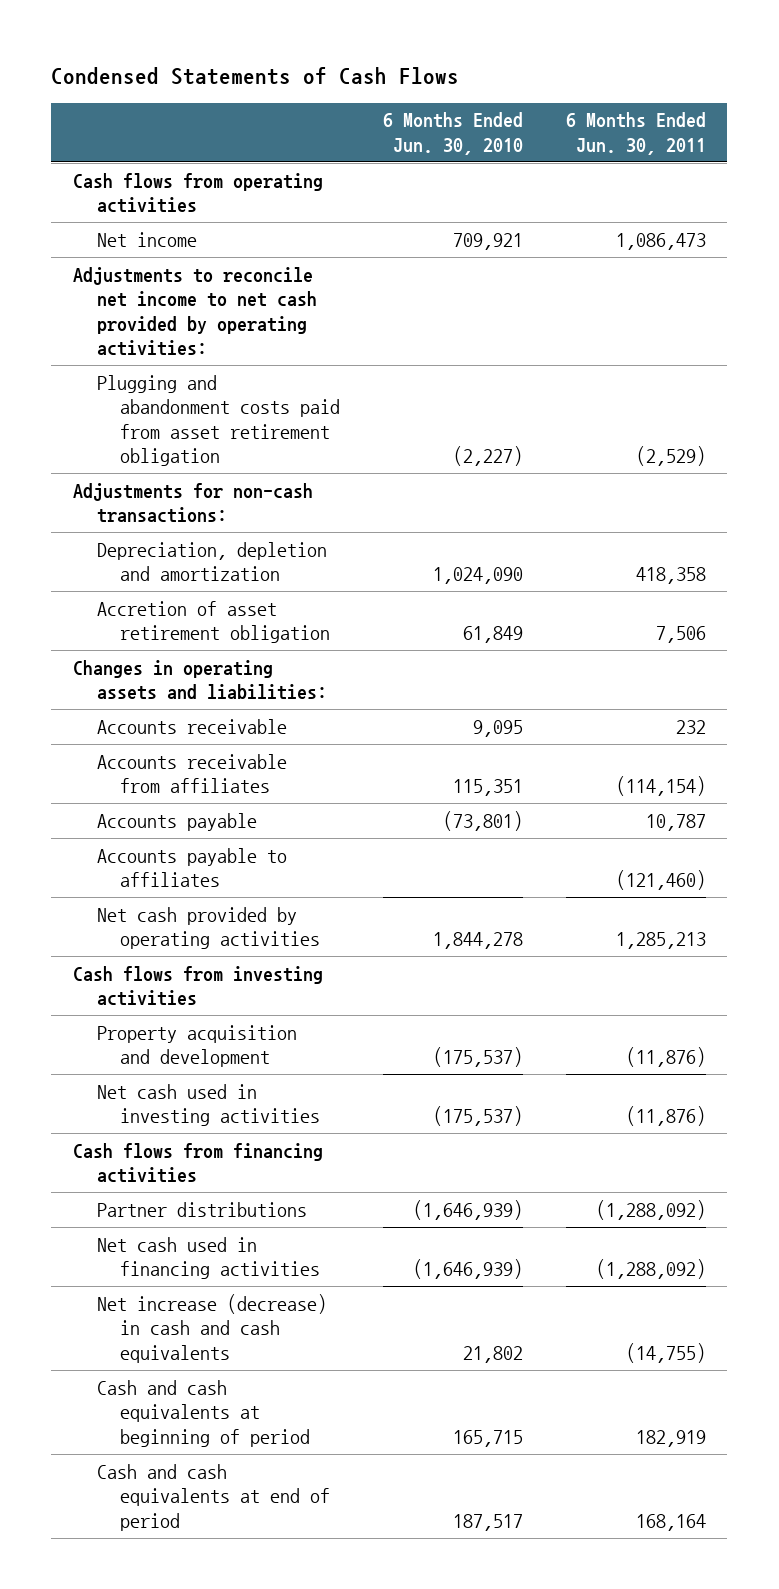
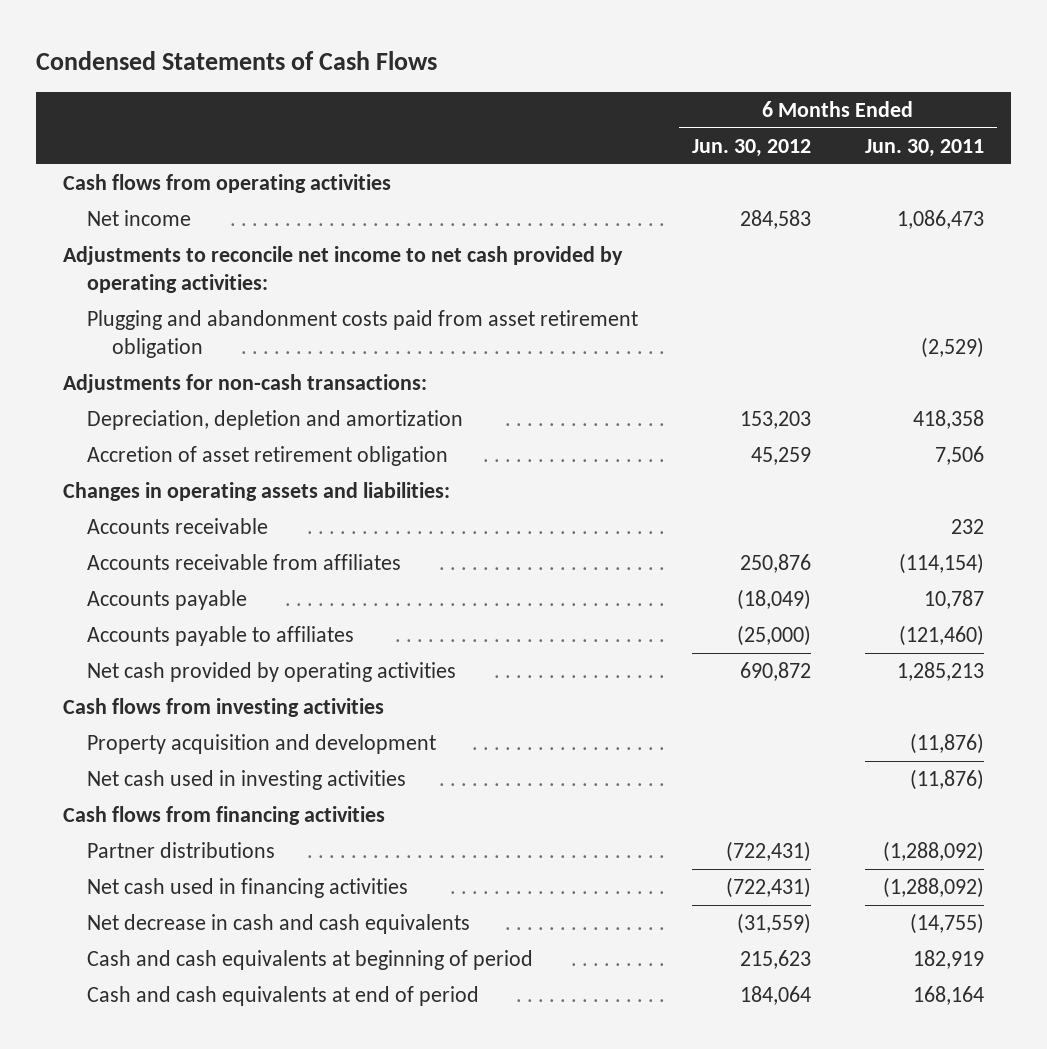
- | 6 Months Ended Jun. 30, 2010 | 6 Months Ended Jun. 30, 2011
+ | 6 Months Ended Jun. 30, 2012 | 6 Months Ended Jun. 30, 2011
- Net increase (decrease) in cash and cash equivalents | 21,802 | (14,755)
+ Net decrease in cash and cash equivalents | (31,559) | (14,755)

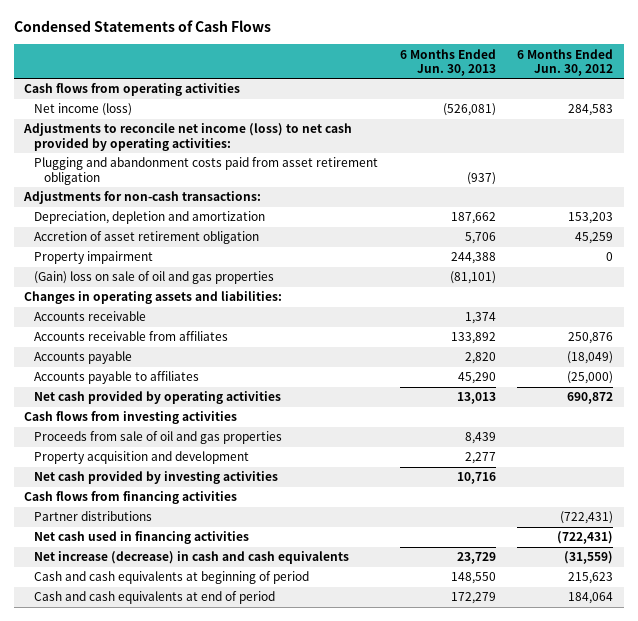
- | 6 Months Ended Jun. 30, 2012 | 6 Months Ended Jun. 30, 2011
+ | 6 Months Ended Jun. 30, 2013 | 6 Months Ended Jun. 30, 2012
- Net income | 284,583 | 1,086,473
- Adjustments to reconcile net income to net cash provided by operating activities:
+ Net income (loss) | (526,081) | 284,583
+ Adjustments to reconcile net income (loss) to net cash provided by operating activities:
+ Property impairment | 244,388 | 0
+ (Gain) loss on sale of oil and gas properties | (81,101) |
+ Proceeds from sale of oil and gas properties | 8,439 |
- Net cash used in investing activities | | (11,876)
+ Net cash provided by investing activities | 10,716 |
- Net decrease in cash and cash equivalents | (31,559) | (14,755)
+ Net increase (decrease) in cash and cash equivalents | 23,729 | (31,559)

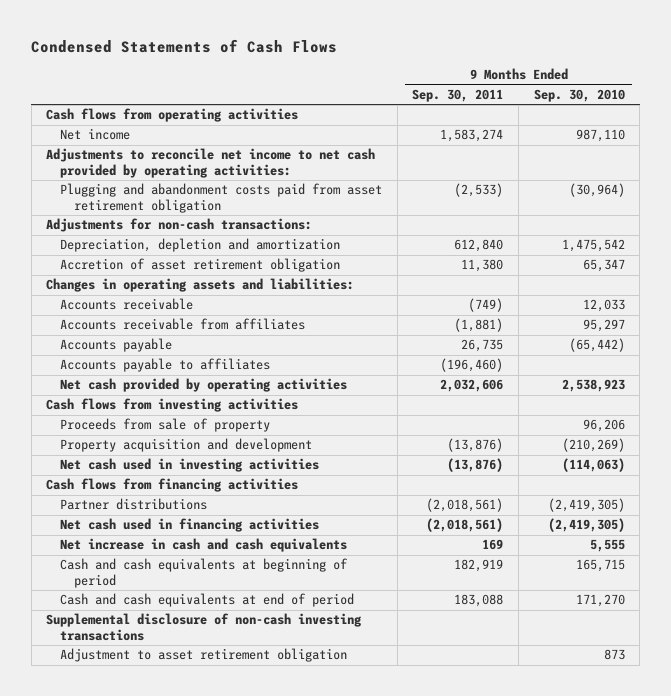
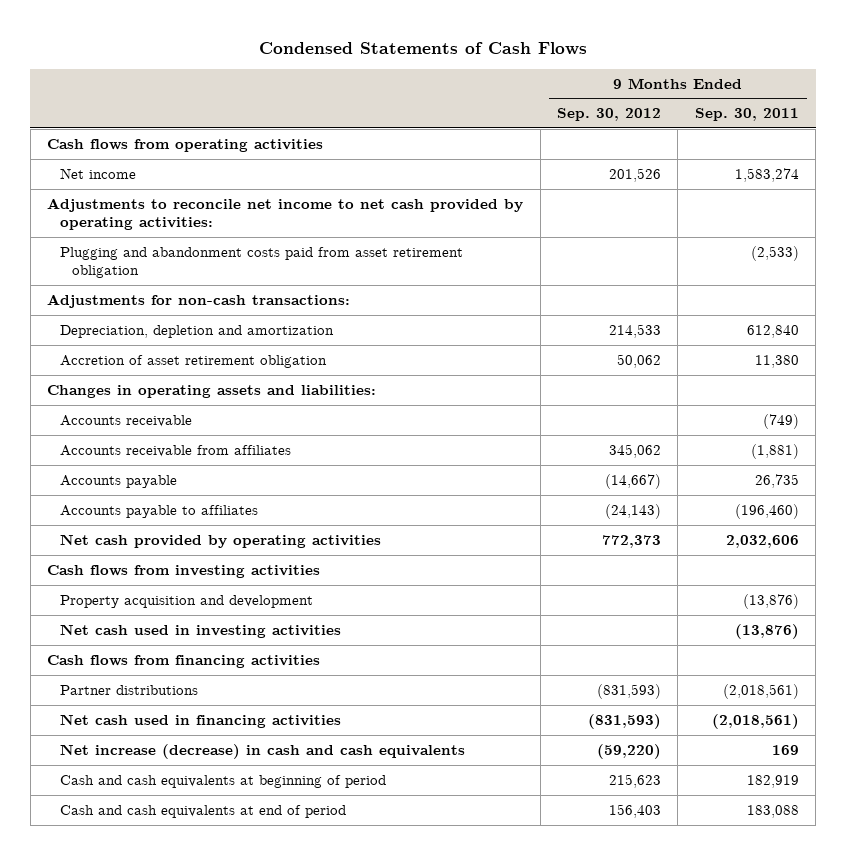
- | 9 Months Ended Sep. 30, 2011 | 9 Months Ended Sep. 30, 2010
+ | 9 Months Ended Sep. 30, 2012 | 9 Months Ended Sep. 30, 2011
- Proceeds from sale of property | | 96,206
- Net increase in cash and cash equivalents | 169 | 5,555
+ Net increase (decrease) in cash and cash equivalents | (59,220) | 169
- Supplemental disclosure of non-cash investing transactions
- Adjustment to asset retirement obligation | | 873

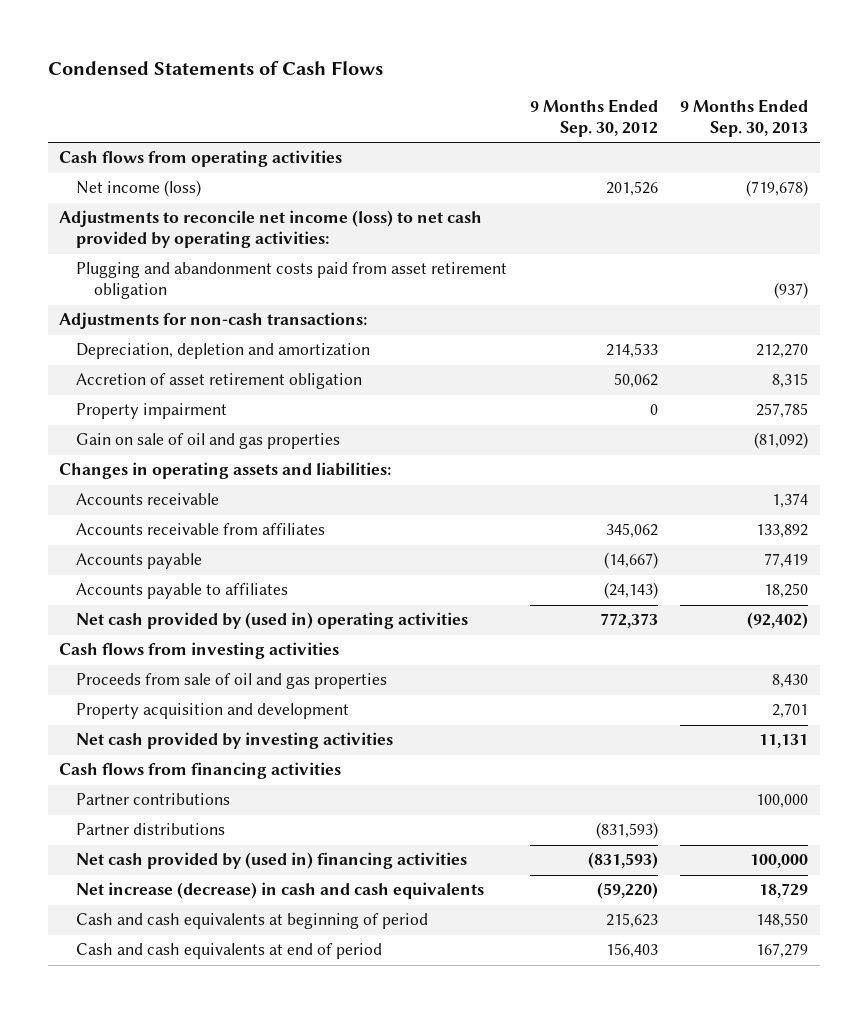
- | 9 Months Ended Sep. 30, 2012 | 9 Months Ended Sep. 30, 2011
+ | 9 Months Ended Sep. 30, 2012 | 9 Months Ended Sep. 30, 2013
- Net income | 201,526 | 1,583,274
- Adjustments to reconcile net income to net cash provided by operating activities:
+ Net income (loss) | 201,526 | (719,678)
+ Adjustments to reconcile net income (loss) to net cash provided by operating activities:
+ Property impairment | 0 | 257,785
+ Gain on sale of oil and gas properties | | (81,092)
- Net cash provided by operating activities | 772,373 | 2,032,606
+ Net cash provided by (used in) operating activities | 772,373 | (92,402)
+ Proceeds from sale of oil and gas properties | | 8,430
- Net cash used in investing activities | | (13,876)
+ Net cash provided by investing activities | | 11,131
+ Partner contributions | | 100,000
- Net cash used in financing activities | (831,593) | (2,018,561)
+ Net cash provided by (used in) financing activities | (831,593) | 100,000

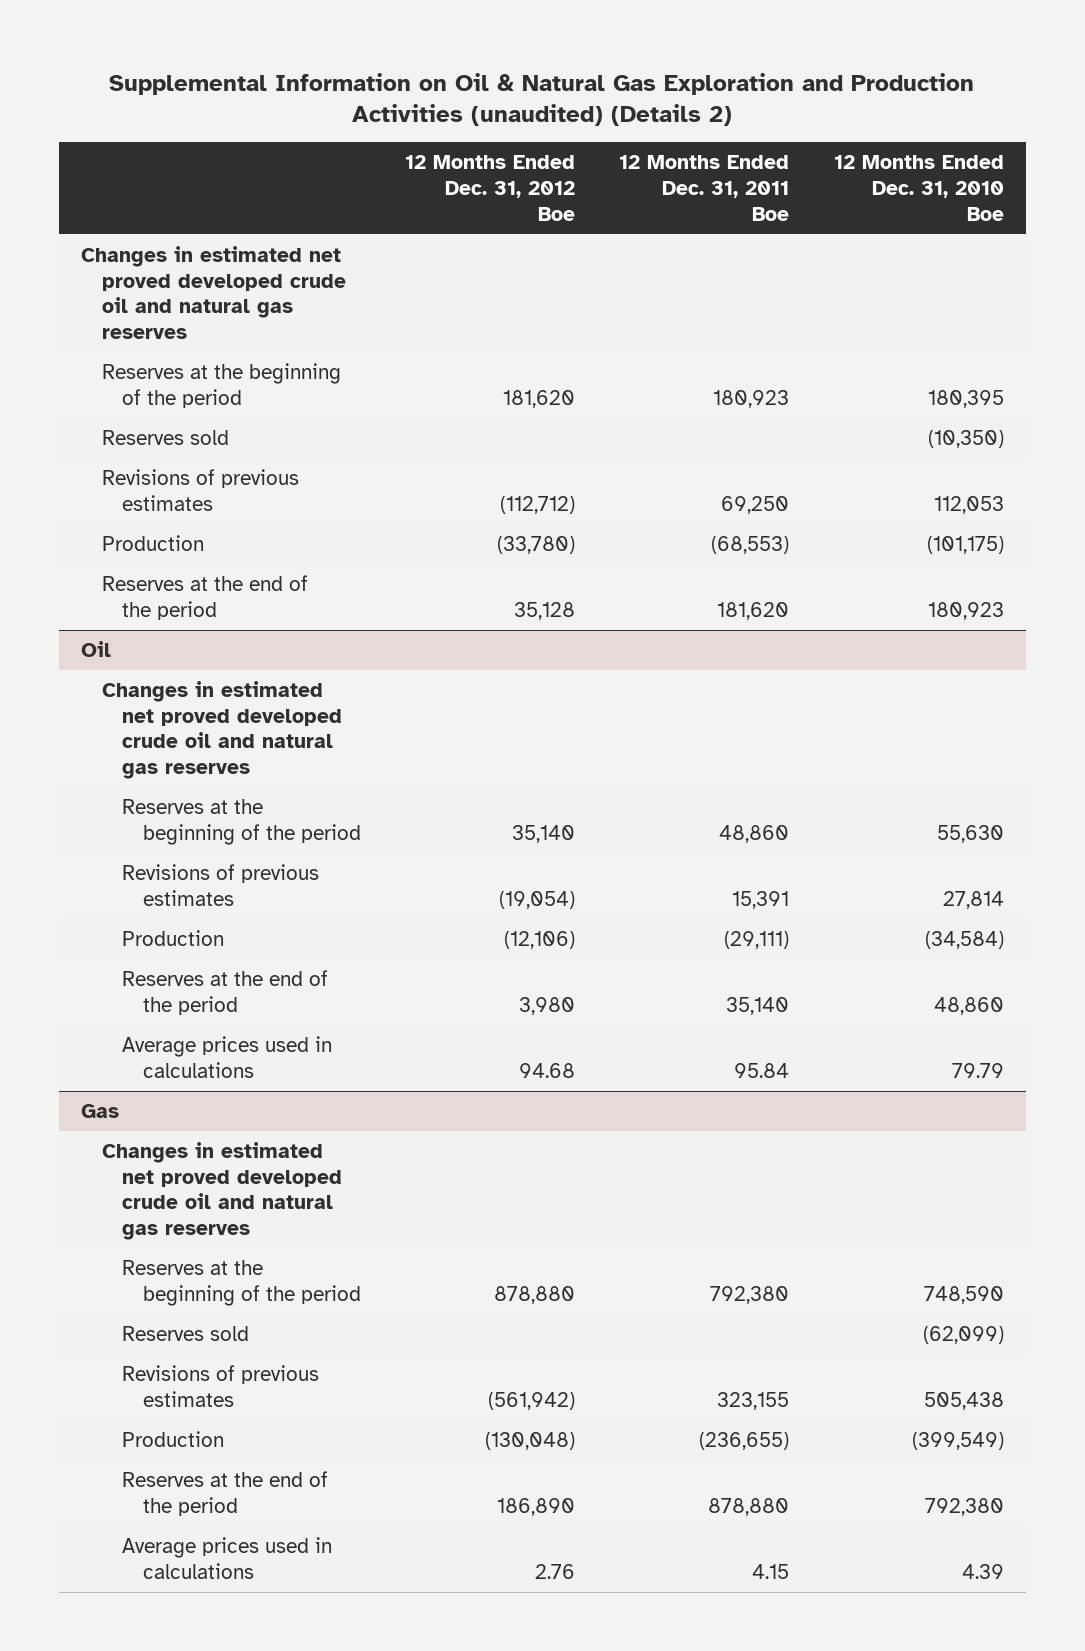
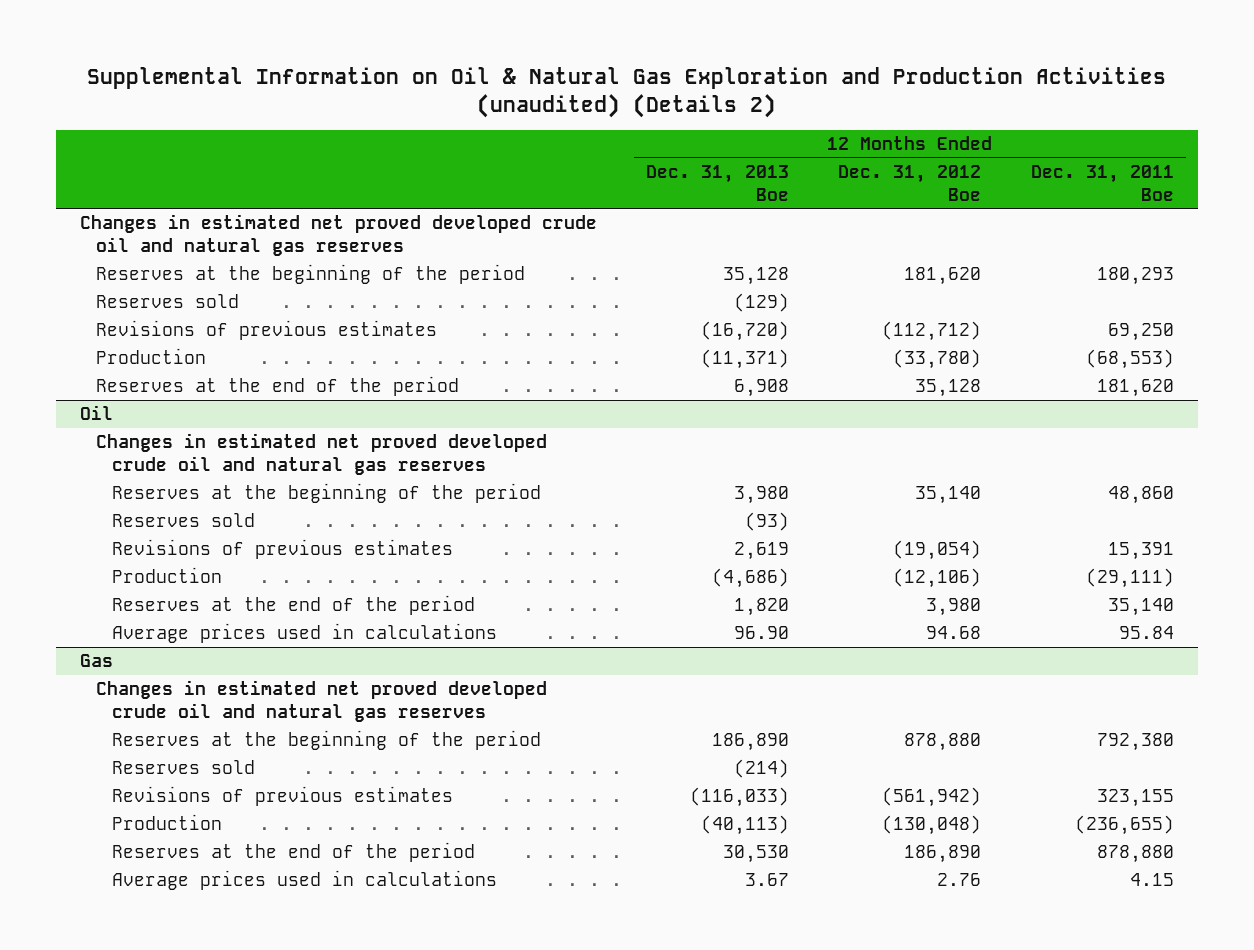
- | 12 Months Ended Dec. 31, 2012 Boe | 12 Months Ended Dec. 31, 2011 Boe | 12 Months Ended Dec. 31, 2010 Boe
+ | 12 Months Ended Dec. 31, 2013 Boe | 12 Months Ended Dec. 31, 2012 Boe | 12 Months Ended Dec. 31, 2011 Boe
- Reserves at the beginning of the period | 181,620 | 180,923 | 180,395
+ Reserves at the beginning of the period | 35,128 | 181,620 | 180,293
@ Oil
+ Reserves sold | (93) | |

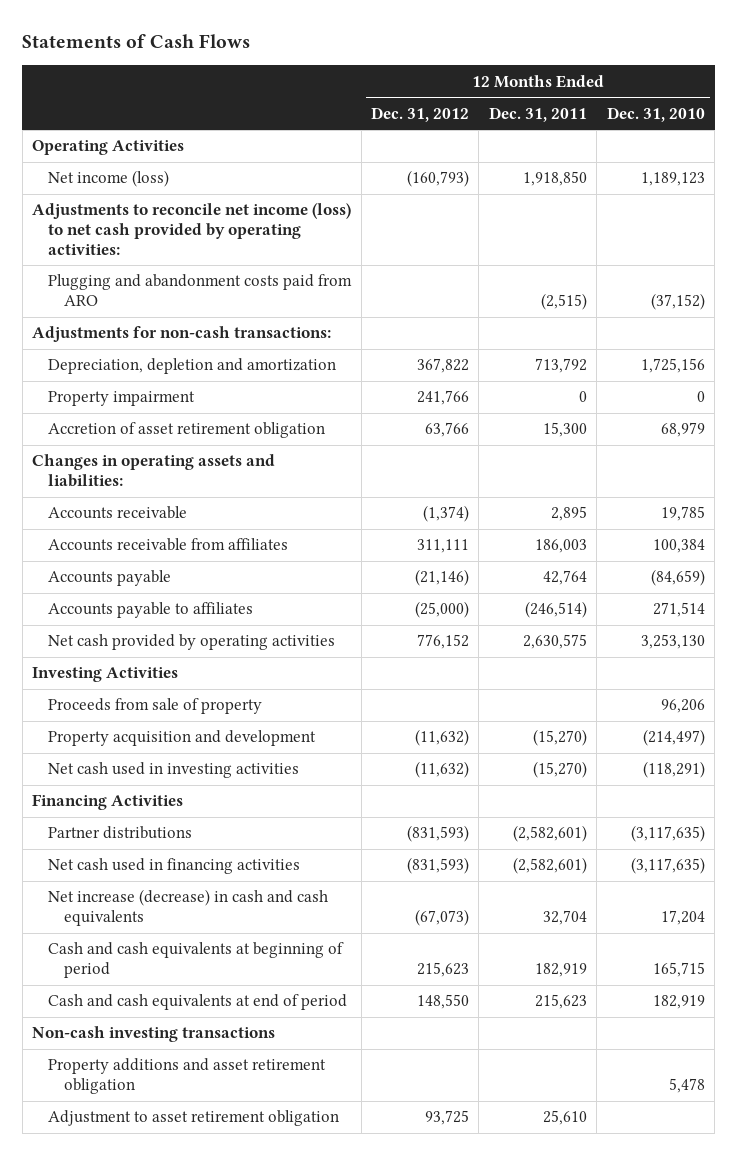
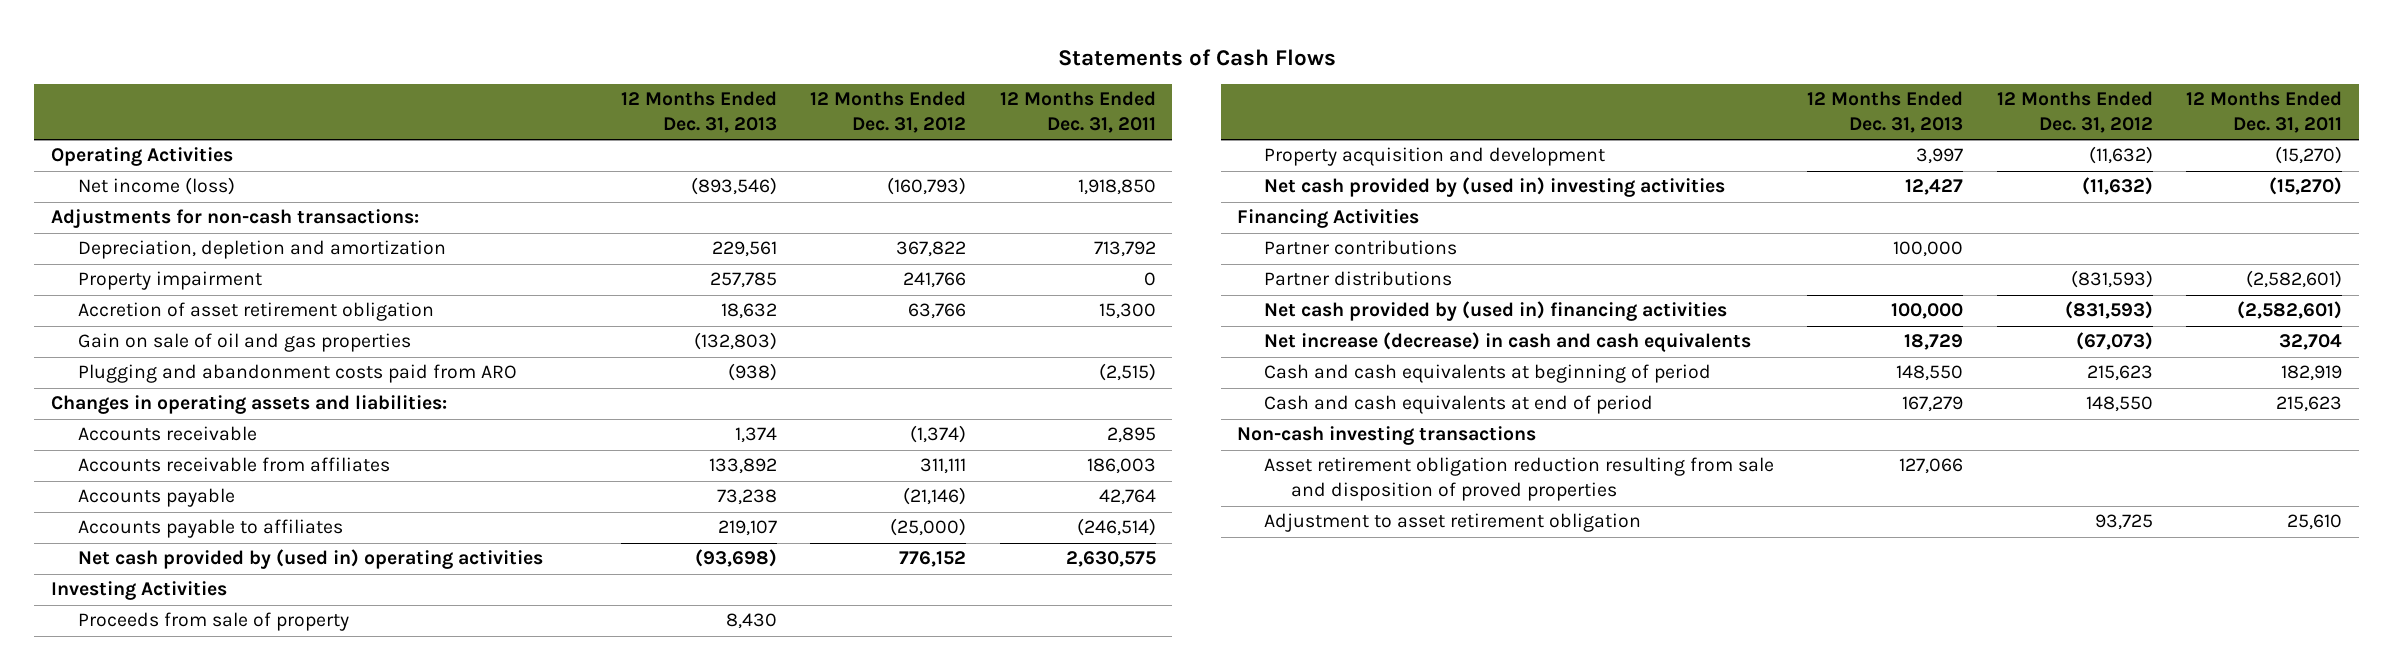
- | 12 Months Ended Dec. 31, 2012 | 12 Months Ended Dec. 31, 2011 | 12 Months Ended Dec. 31, 2010
+ | 12 Months Ended Dec. 31, 2013 | 12 Months Ended Dec. 31, 2012 | 12 Months Ended Dec. 31, 2011
- Adjustments to reconcile net income (loss) to net cash provided by operating activities:
+ Gain on sale of oil and gas properties | (132,803) | |
moved down: Plugging and abandonment costs paid from ARO | (938) | | (2,515)
- Net cash provided by operating activities | 776,152 | 2,630,575 | 3,253,130
+ Net cash provided by (used in) operating activities | (93,698) | 776,152 | 2,630,575
- Net cash used in investing activities | (11,632) | (15,270) | (118,291)
+ Net cash provided by (used in) investing activities | 12,427 | (11,632) | (15,270)
+ Partner contributions | 100,000 | |
- Net cash used in financing activities | (831,593) | (2,582,601) | (3,117,635)
+ Net cash provided by (used in) financing activities | 100,000 | (831,593) | (2,582,601)
- Property additions and asset retirement obligation | | | 5,478
+ Asset retirement obligation reduction resulting from sale and disposition of proved properties | 127,066 | |

